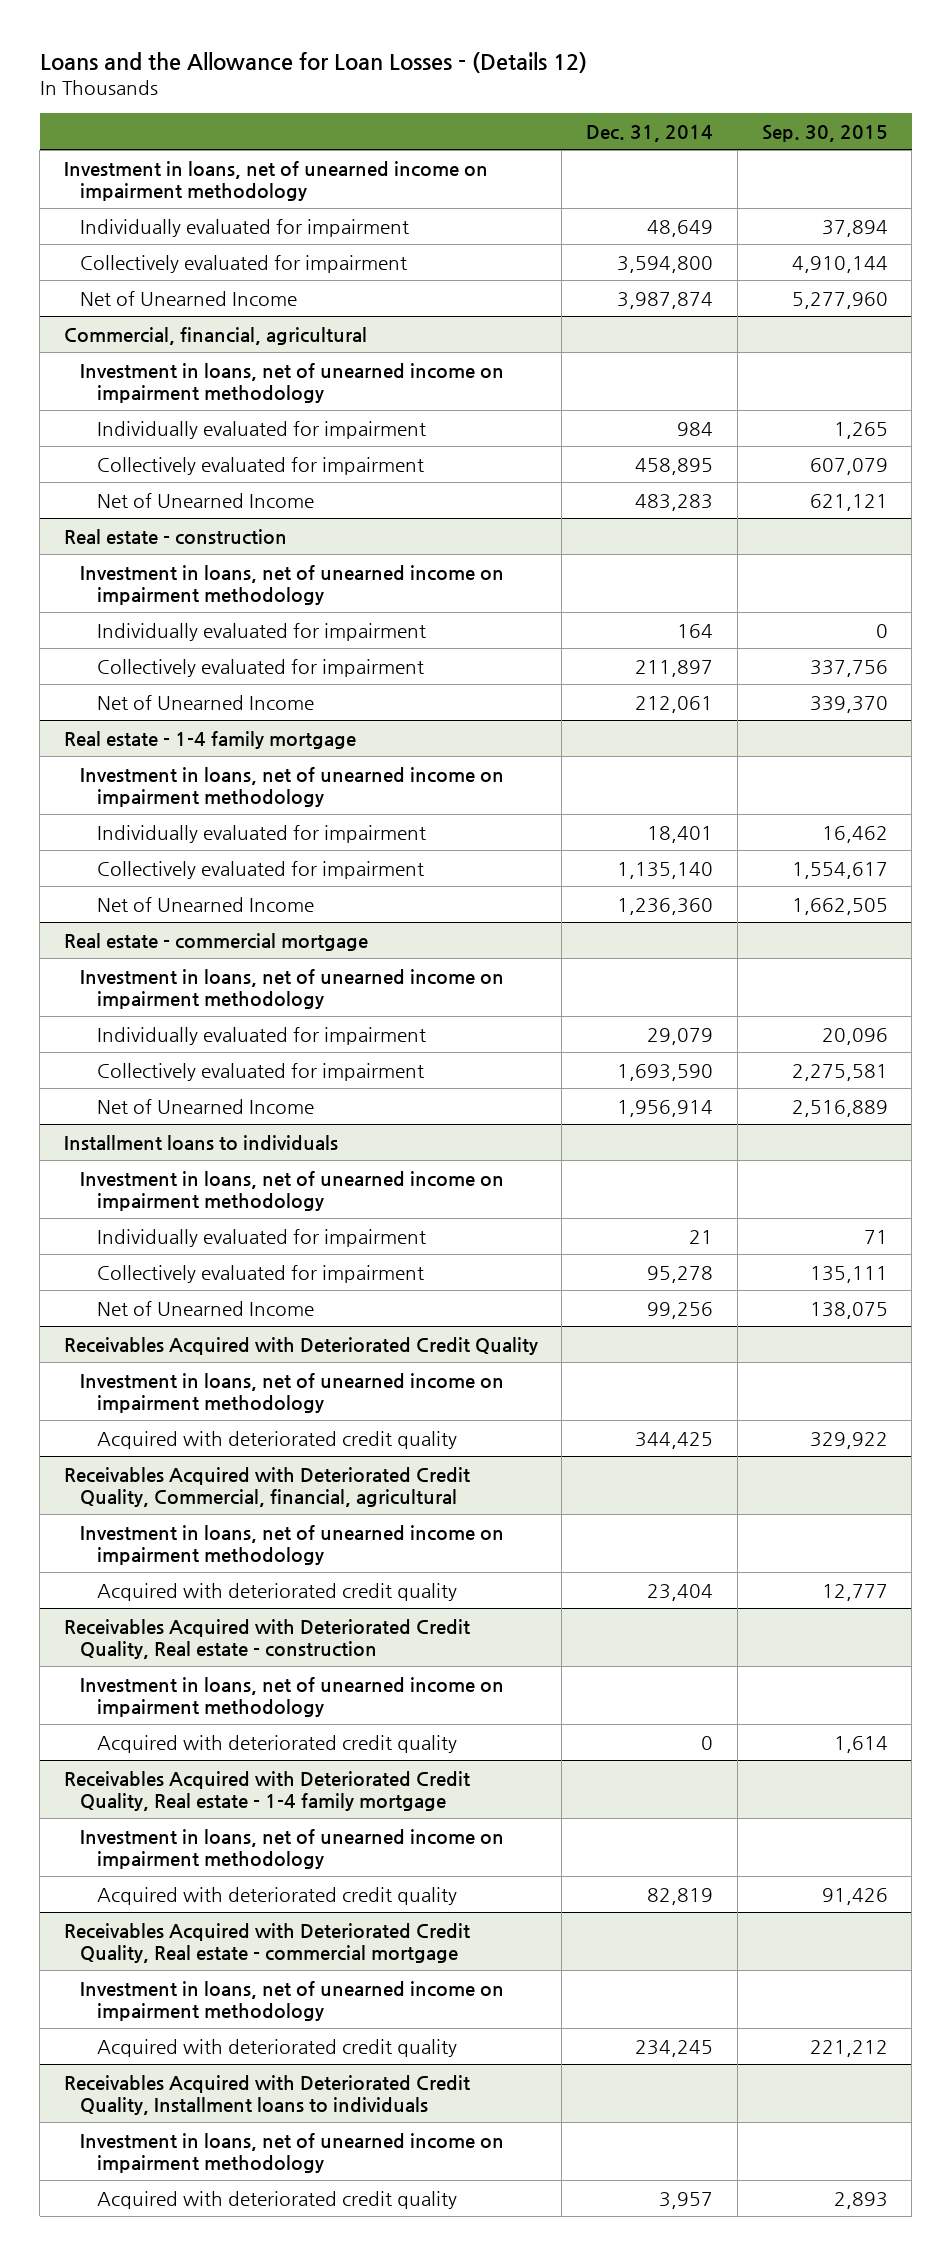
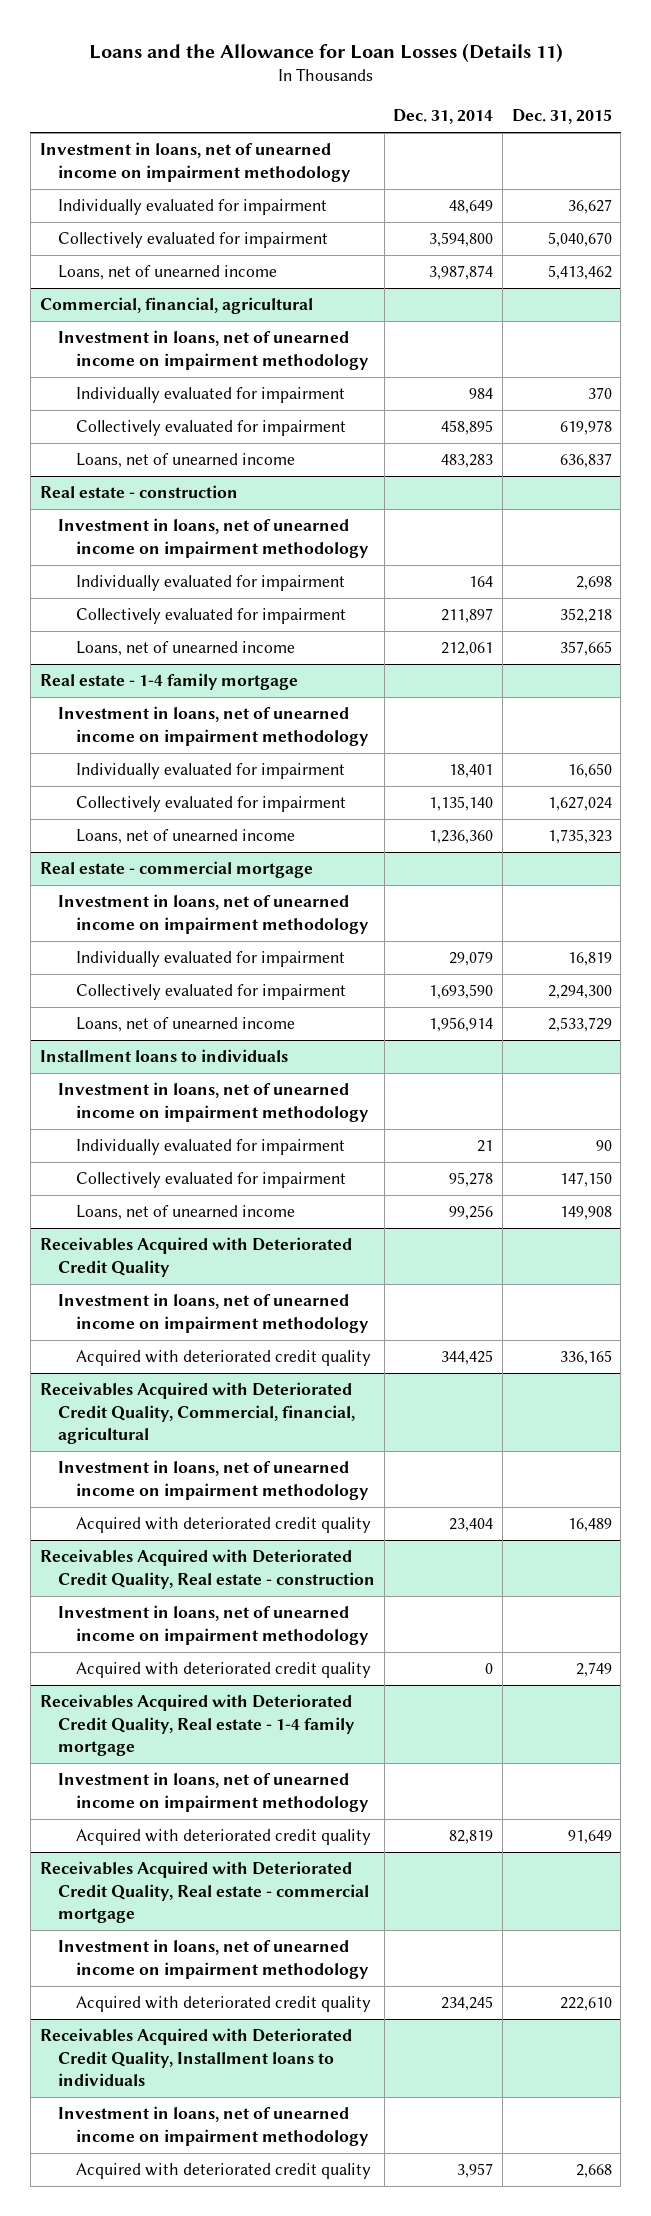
- Loans and the Allowance for Loan Losses - (Details 12)
+ Loans and the Allowance for Loan Losses (Details 11)
- | Dec. 31, 2014 | Sep. 30, 2015
+ | Dec. 31, 2014 | Dec. 31, 2015
- Net of Unearned Income | 3,987,874 | 5,277,960
+ Loans, net of unearned income | 3,987,874 | 5,413,462
@ Commercial, financial, agricultural
- Net of Unearned Income | 483,283 | 621,121
+ Loans, net of unearned income | 483,283 | 636,837
@ Real estate - construction
- Net of Unearned Income | 212,061 | 339,370
+ Loans, net of unearned income | 212,061 | 357,665
@ Real estate - 1-4 family mortgage
- Net of Unearned Income | 1,236,360 | 1,662,505
+ Loans, net of unearned income | 1,236,360 | 1,735,323
@ Real estate - commercial mortgage
- Net of Unearned Income | 1,956,914 | 2,516,889
+ Loans, net of unearned income | 1,956,914 | 2,533,729
@ Installment loans to individuals
- Net of Unearned Income | 99,256 | 138,075
+ Loans, net of unearned income | 99,256 | 149,908

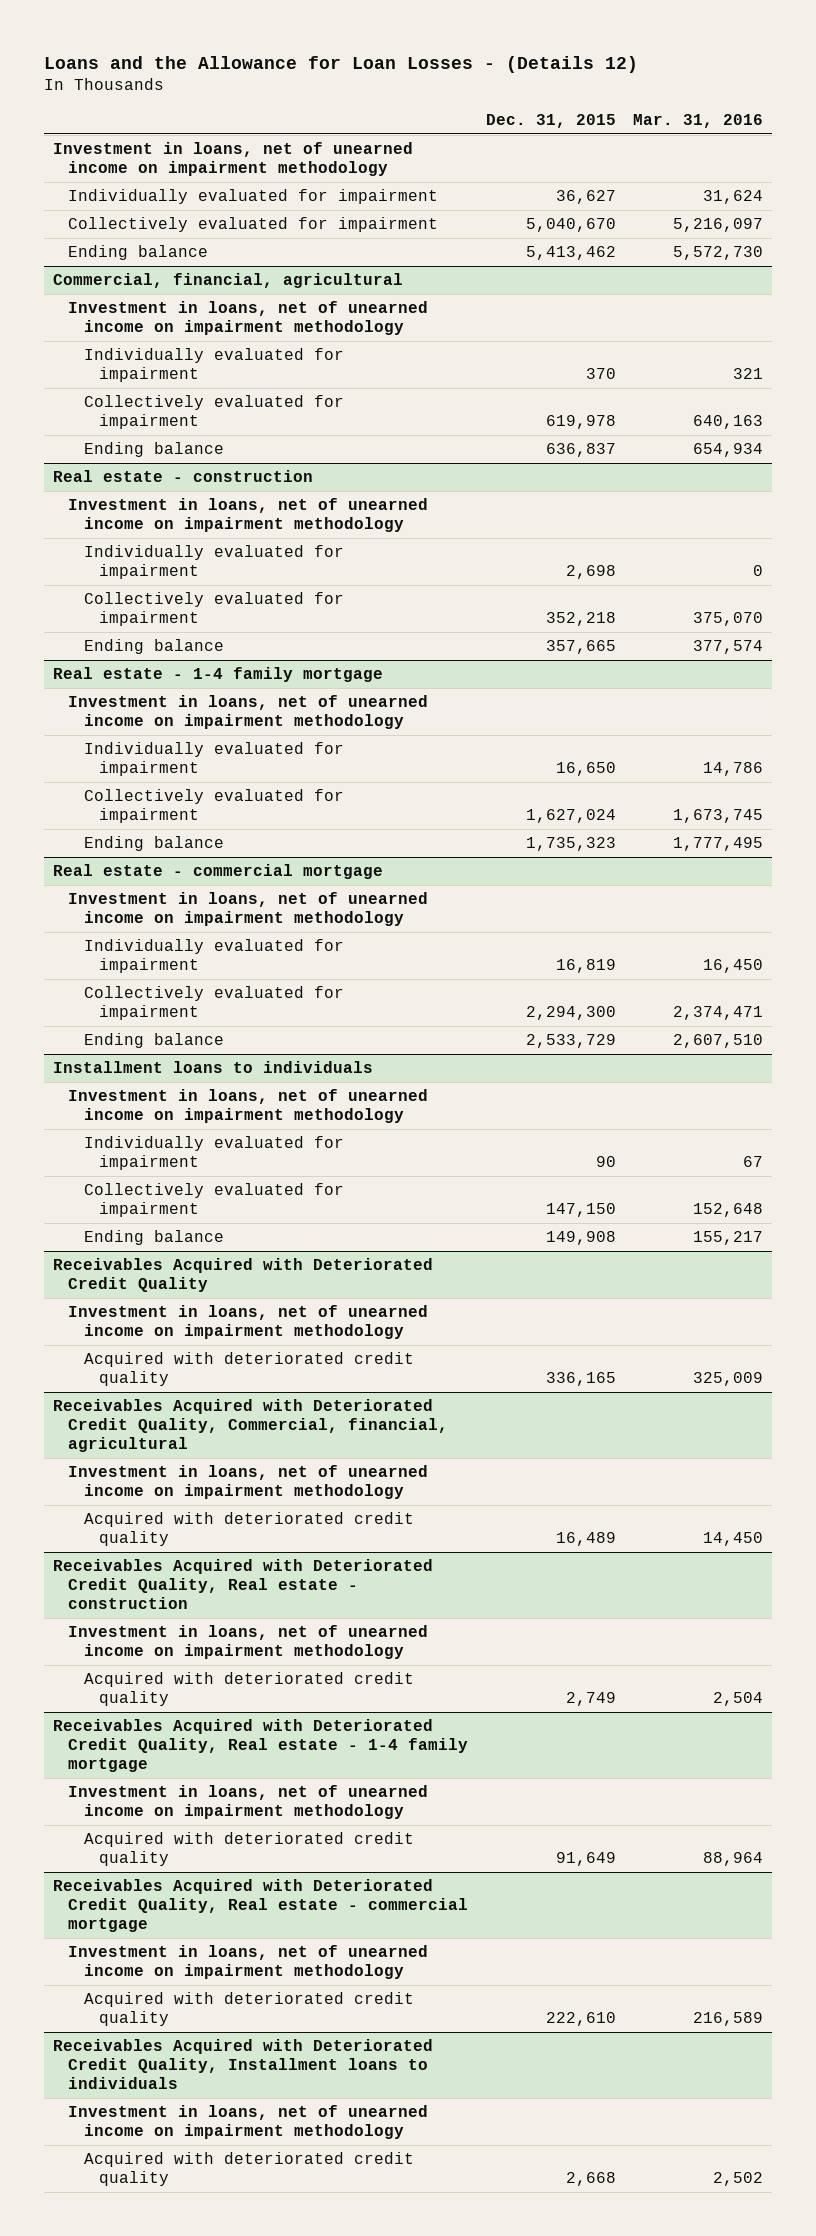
- Loans and the Allowance for Loan Losses (Details 11)
+ Loans and the Allowance for Loan Losses - (Details 12)
- | Dec. 31, 2014 | Dec. 31, 2015
+ | Dec. 31, 2015 | Mar. 31, 2016
- Loans, net of unearned income | 3,987,874 | 5,413,462
+ Ending balance | 5,413,462 | 5,572,730
@ Commercial, financial, agricultural
- Loans, net of unearned income | 483,283 | 636,837
+ Ending balance | 636,837 | 654,934
@ Real estate - construction
- Loans, net of unearned income | 212,061 | 357,665
+ Ending balance | 357,665 | 377,574
@ Real estate - 1-4 family mortgage
- Loans, net of unearned income | 1,236,360 | 1,735,323
+ Ending balance | 1,735,323 | 1,777,495
@ Real estate - commercial mortgage
- Loans, net of unearned income | 1,956,914 | 2,533,729
+ Ending balance | 2,533,729 | 2,607,510
@ Installment loans to individuals
- Loans, net of unearned income | 99,256 | 149,908
+ Ending balance | 149,908 | 155,217

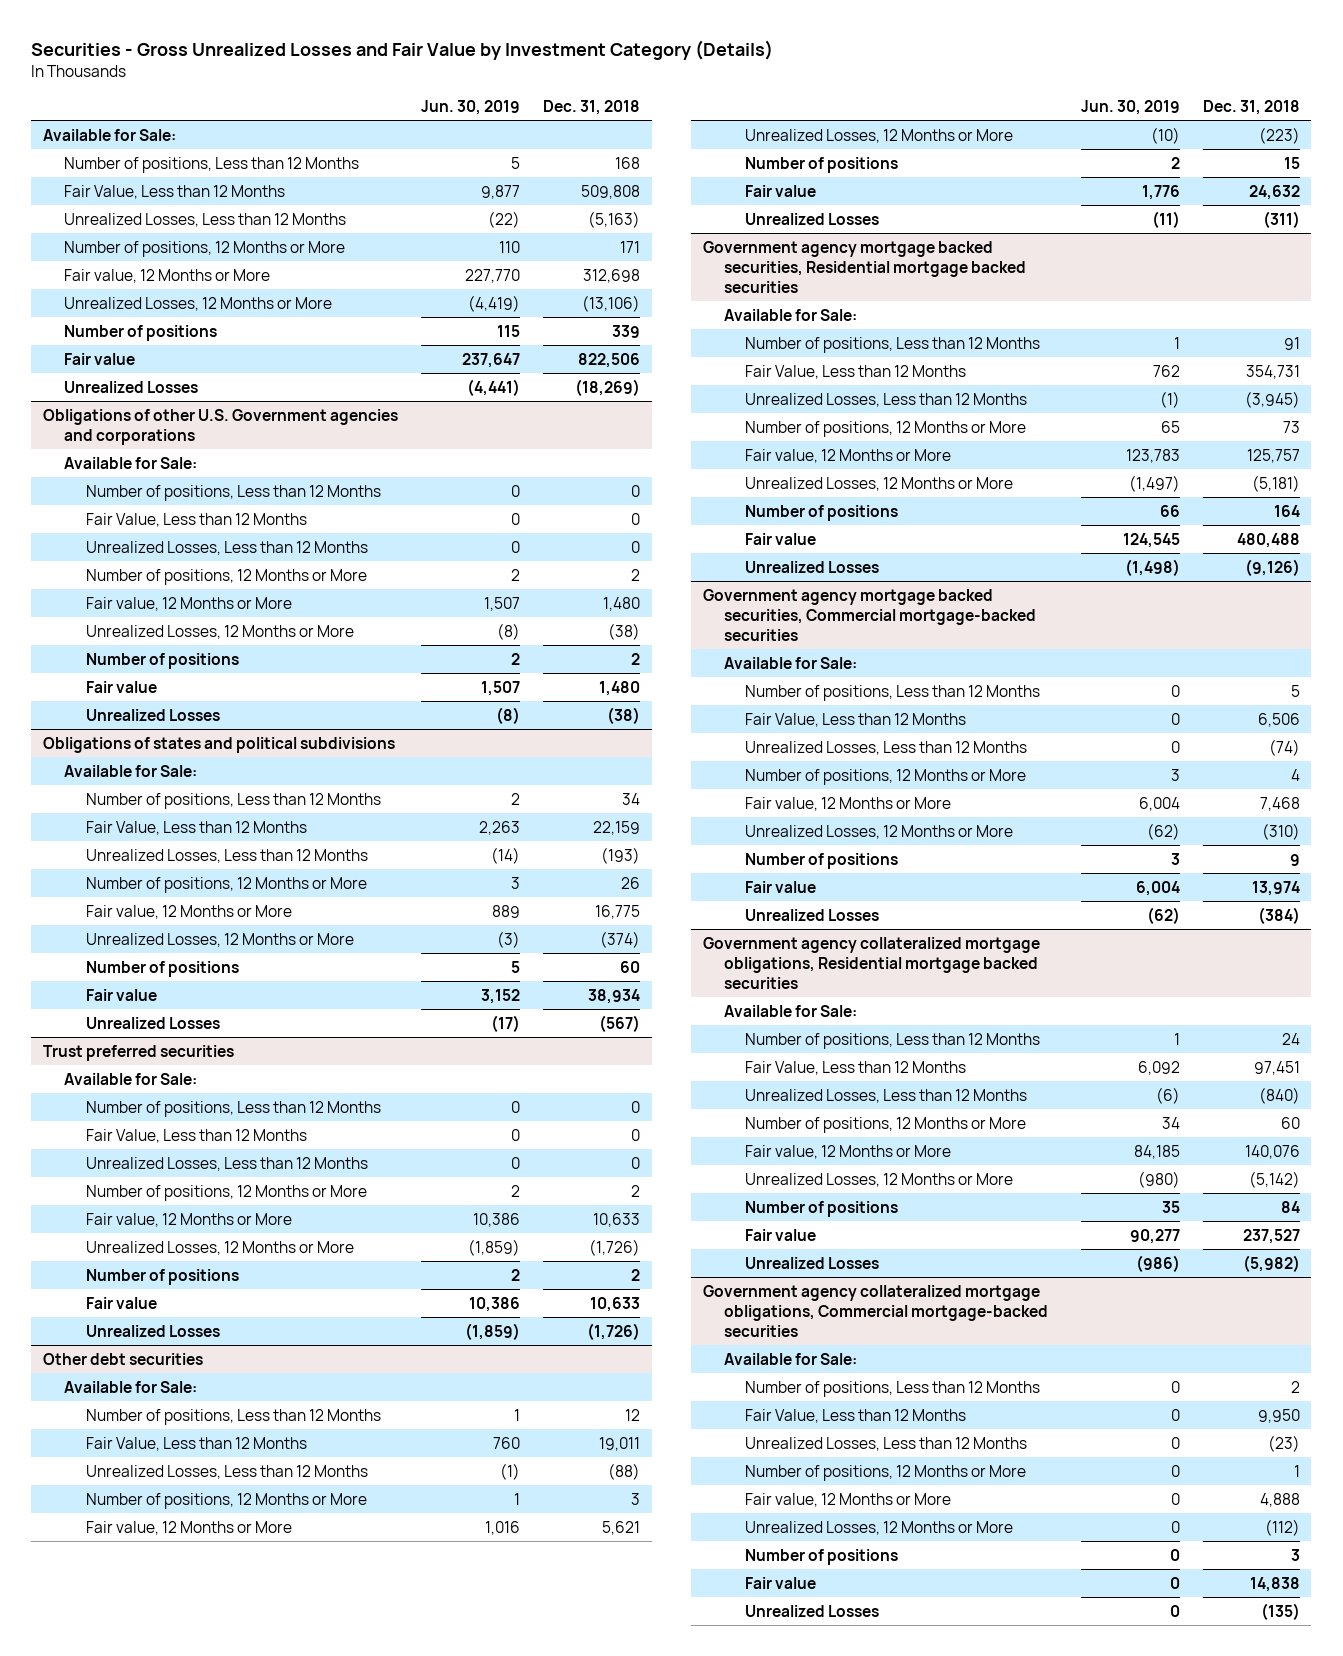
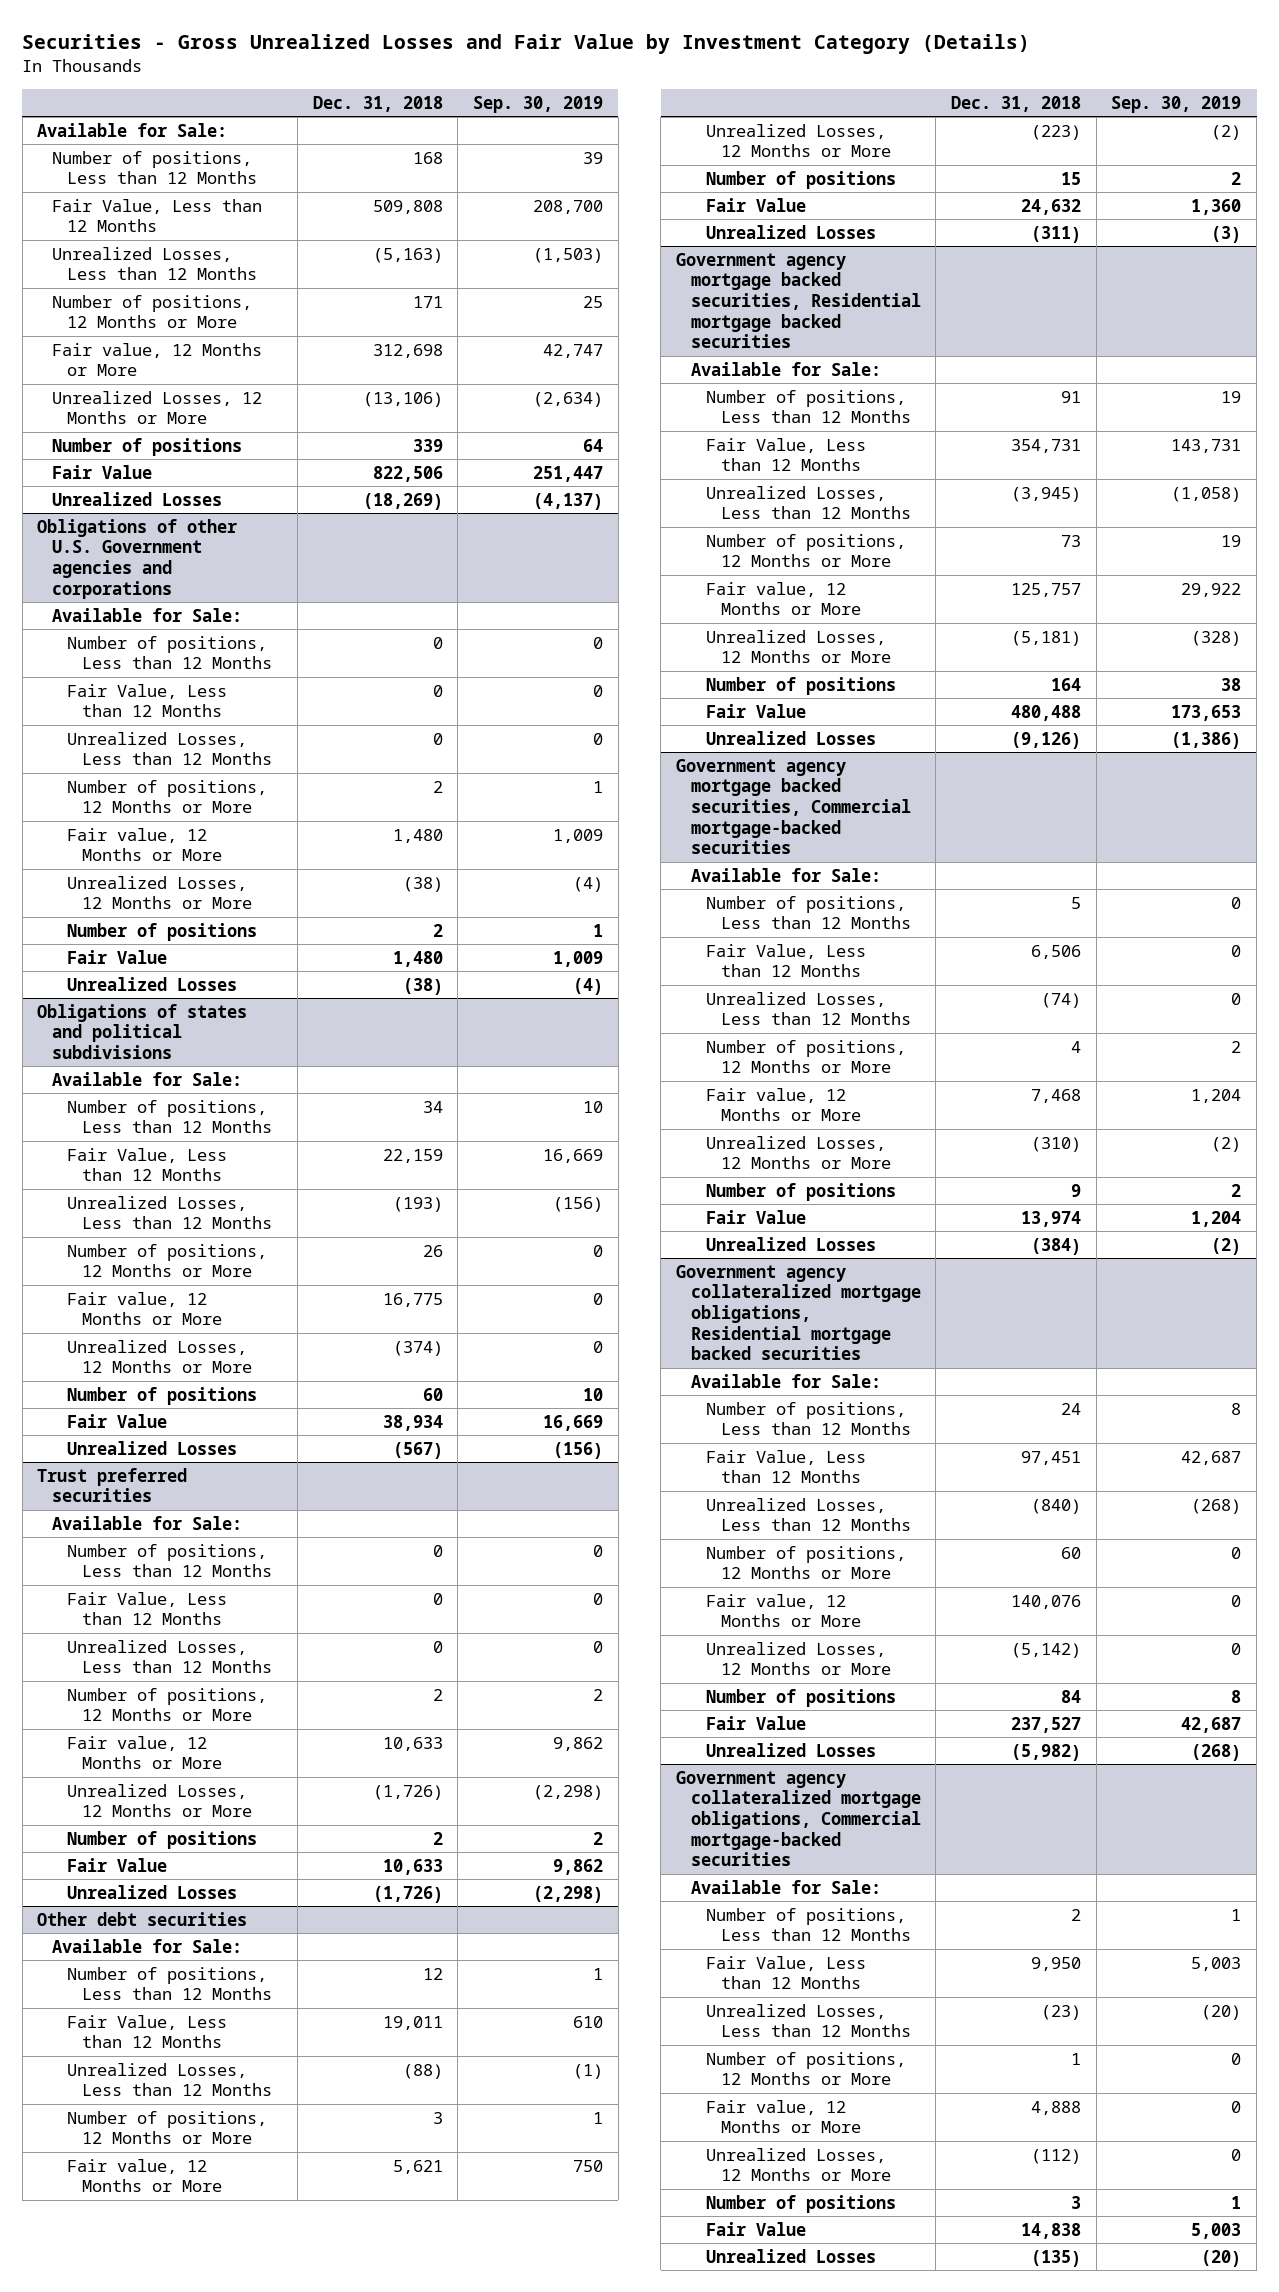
- | Jun. 30, 2019 | Dec. 31, 2018
+ | Dec. 31, 2018 | Sep. 30, 2019
- Fair value | 237,647 | 822,506
+ Fair Value | 822,506 | 251,447
@ Obligations of other U.S. Government agencies and corporations
- Fair value | 1,507 | 1,480
+ Fair Value | 1,480 | 1,009
@ Obligations of states and political subdivisions
- Fair value | 3,152 | 38,934
+ Fair Value | 38,934 | 16,669
@ Trust preferred securities
- Fair value | 10,386 | 10,633
+ Fair Value | 10,633 | 9,862
@ Other debt securities
- Fair value | 1,776 | 24,632
+ Fair Value | 24,632 | 1,360
@ Government agency mortgage backed securities, Residential mortgage backed securities
- Fair value | 124,545 | 480,488
+ Fair Value | 480,488 | 173,653
@ Government agency mortgage backed securities, Commercial mortgage-backed securities
- Fair value | 6,004 | 13,974
+ Fair Value | 13,974 | 1,204
@ Government agency collateralized mortgage obligations, Residential mortgage backed securities
- Fair value | 90,277 | 237,527
+ Fair Value | 237,527 | 42,687
@ Government agency collateralized mortgage obligations, Commercial mortgage-backed securities
- Fair value | 0 | 14,838
+ Fair Value | 14,838 | 5,003

